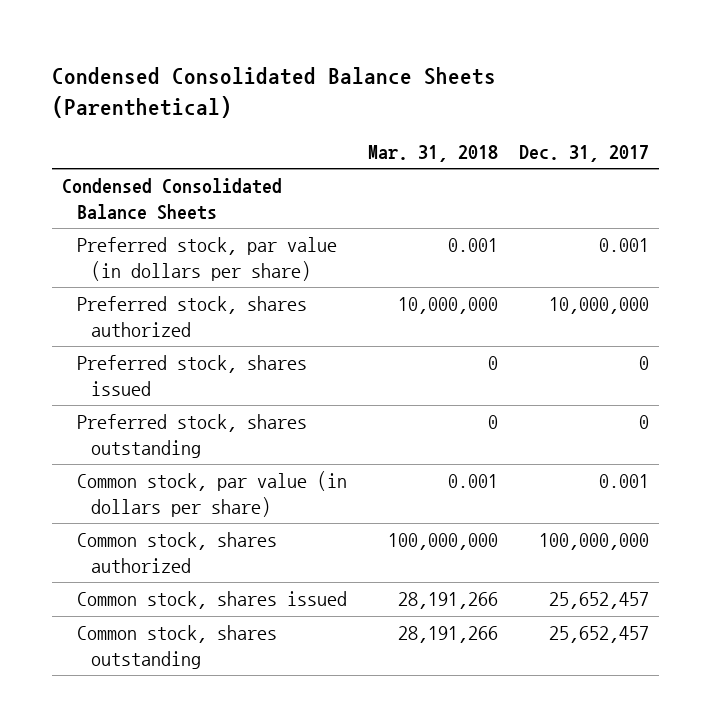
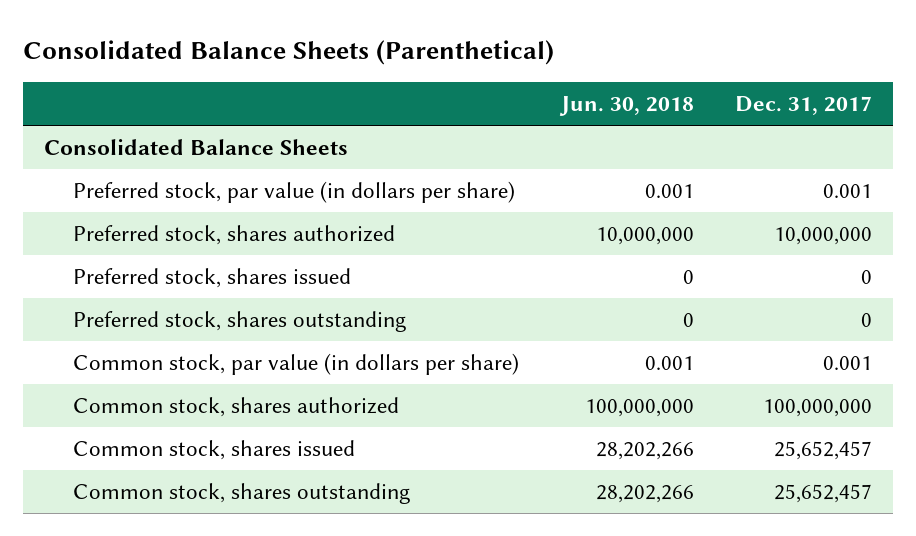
- Condensed Consolidated Balance Sheets (Parenthetical)
+ Consolidated Balance Sheets (Parenthetical)
- | Mar. 31, 2018 | Dec. 31, 2017
+ | Jun. 30, 2018 | Dec. 31, 2017
- Condensed Consolidated Balance Sheets
+ Consolidated Balance Sheets

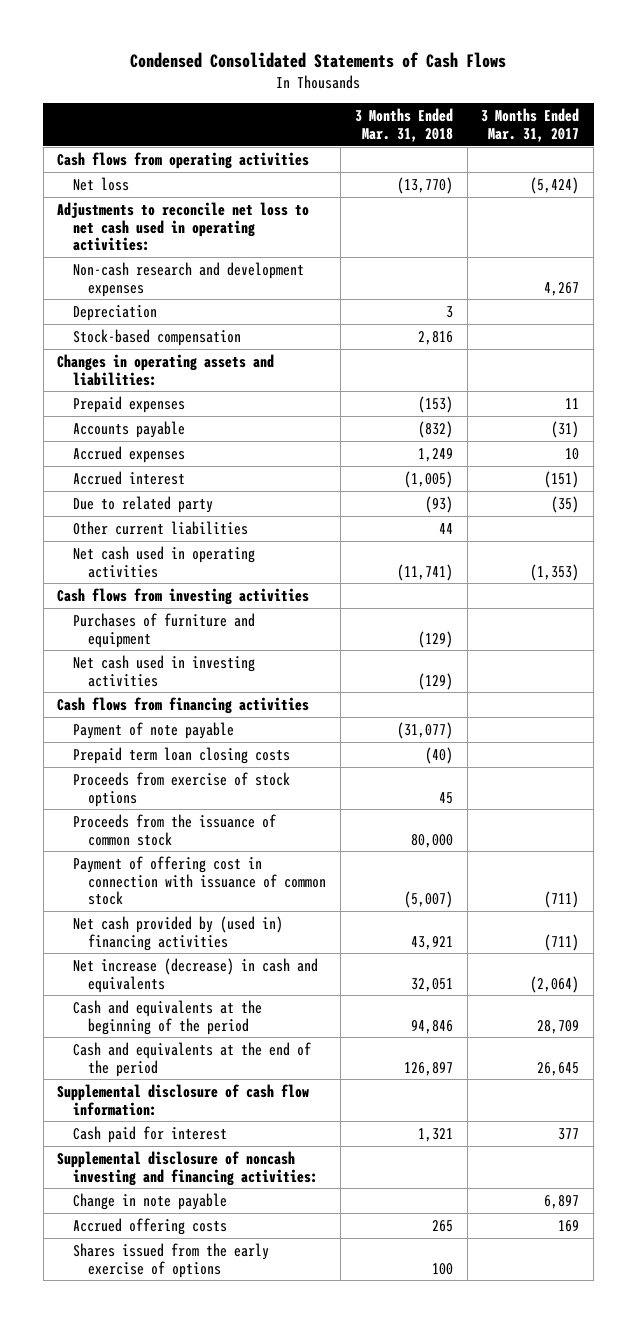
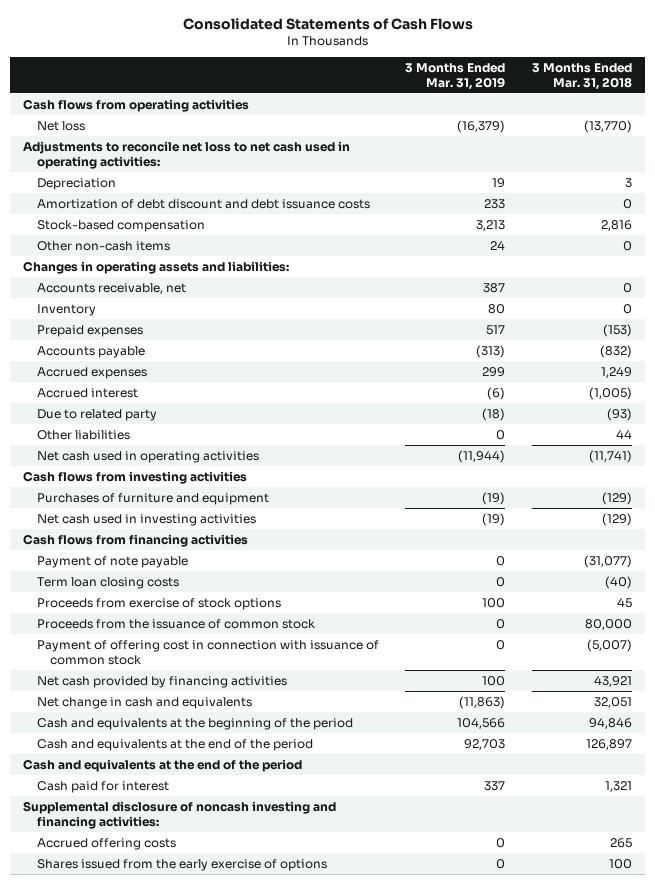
- Condensed Consolidated Statements of Cash Flows
+ Consolidated Statements of Cash Flows
- | 3 Months Ended Mar. 31, 2018 | 3 Months Ended Mar. 31, 2017
+ | 3 Months Ended Mar. 31, 2019 | 3 Months Ended Mar. 31, 2018
- Non-cash research and development expenses | | 4,267
+ Amortization of debt discount and debt issuance costs | 233 | 0
+ Other non-cash items | 24 | 0
+ Accounts receivable, net | 387 | 0
+ Inventory | 80 | 0
- Other current liabilities | 44 |
+ Other liabilities | 0 | 44
- Prepaid term loan closing costs | (40) |
+ Term loan closing costs | 0 | (40)
- Net cash provided by (used in) financing activities | 43,921 | (711)
- Net increase (decrease) in cash and equivalents | 32,051 | (2,064)
+ Net cash provided by financing activities | 100 | 43,921
+ Net change in cash and equivalents | (11,863) | 32,051
- Supplemental disclosure of cash flow information:
+ Cash and equivalents at the end of the period
- Change in note payable | | 6,897

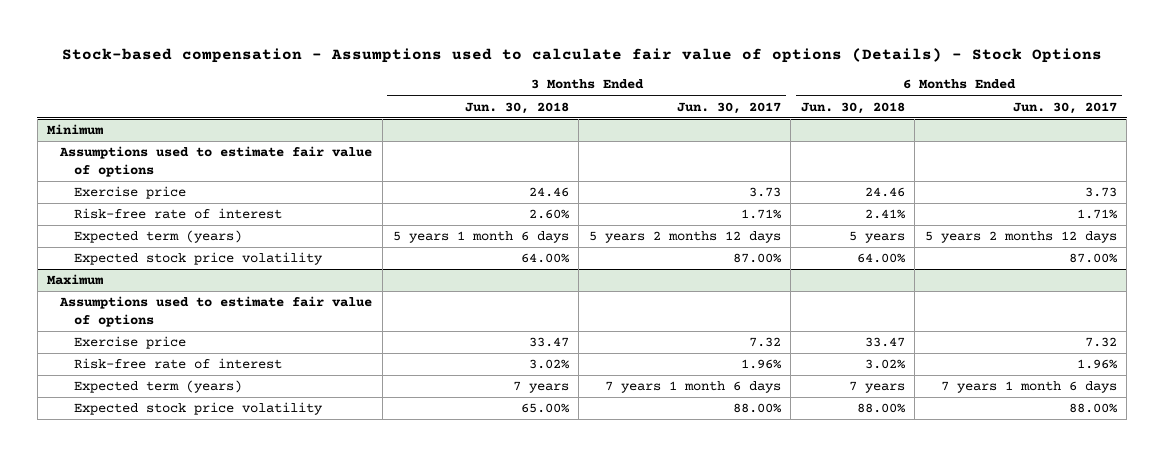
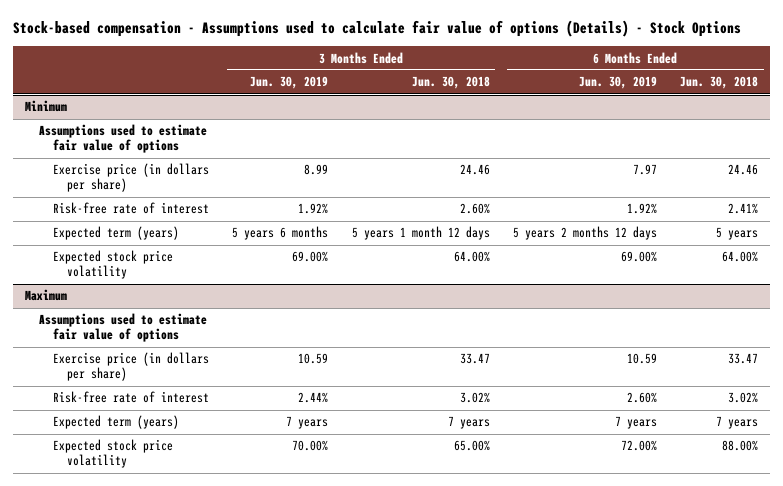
- | 3 Months Ended Jun. 30, 2018 | 3 Months Ended Jun. 30, 2017 | 6 Months Ended Jun. 30, 2018 | 6 Months Ended Jun. 30, 2017
+ | 3 Months Ended Jun. 30, 2019 | 3 Months Ended Jun. 30, 2018 | 6 Months Ended Jun. 30, 2019 | 6 Months Ended Jun. 30, 2018
@ Minimum
- Exercise price | 24.46 | 3.73 | 24.46 | 3.73
+ Exercise price (in dollars per share) | 8.99 | 24.46 | 7.97 | 24.46
- Expected term (years) | 5 years 1 month 6 days | 5 years 2 months 12 days | 5 years | 5 years 2 months 12 days
+ Expected term (years) | 5 years 6 months | 5 years 1 month 12 days | 5 years 2 months 12 days | 5 years
@ Maximum
- Exercise price | 33.47 | 7.32 | 33.47 | 7.32
+ Exercise price (in dollars per share) | 10.59 | 33.47 | 10.59 | 33.47

